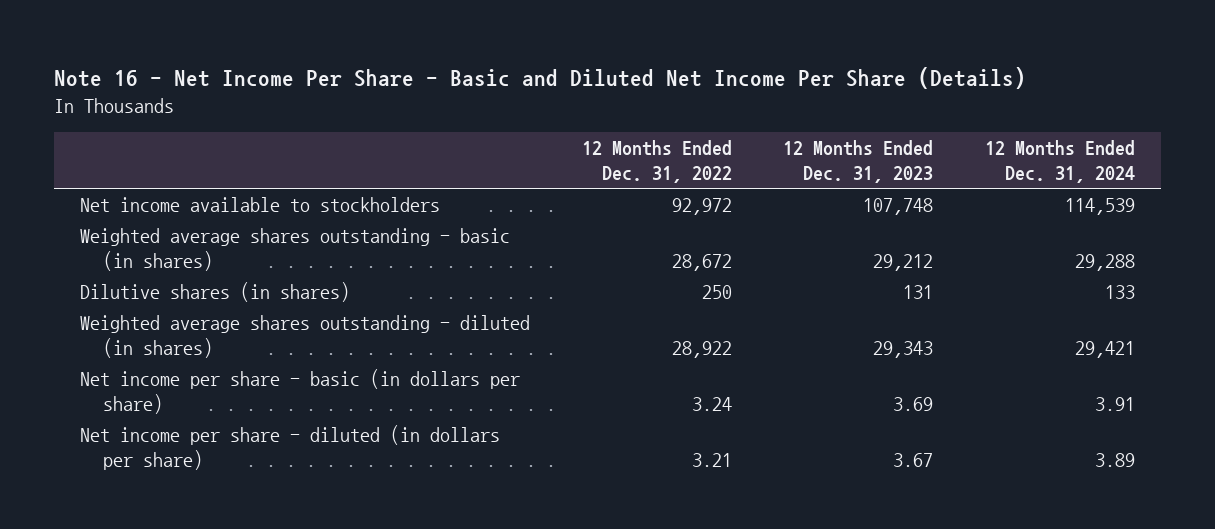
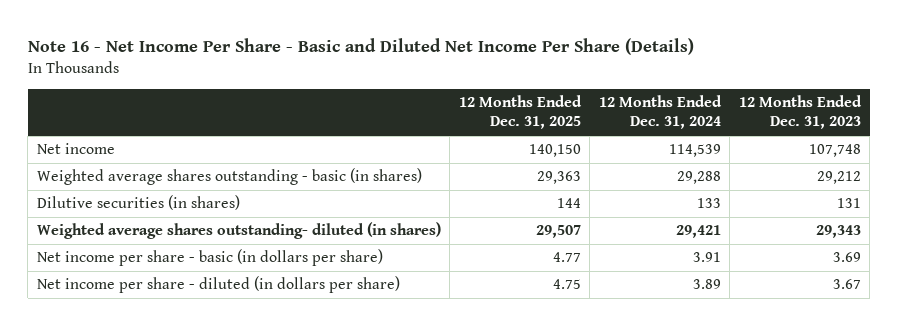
- | 12 Months Ended Dec. 31, 2022 | 12 Months Ended Dec. 31, 2023 | 12 Months Ended Dec. 31, 2024
+ | 12 Months Ended Dec. 31, 2025 | 12 Months Ended Dec. 31, 2024 | 12 Months Ended Dec. 31, 2023
- Net income available to stockholders | 92,972 | 107,748 | 114,539
+ Net income | 140,150 | 114,539 | 107,748
- Dilutive shares (in shares) | 250 | 131 | 133
- Weighted average shares outstanding - diluted (in shares) | 28,922 | 29,343 | 29,421
+ Dilutive securities (in shares) | 144 | 133 | 131
+ Weighted average shares outstanding- diluted (in shares) | 29,507 | 29,421 | 29,343

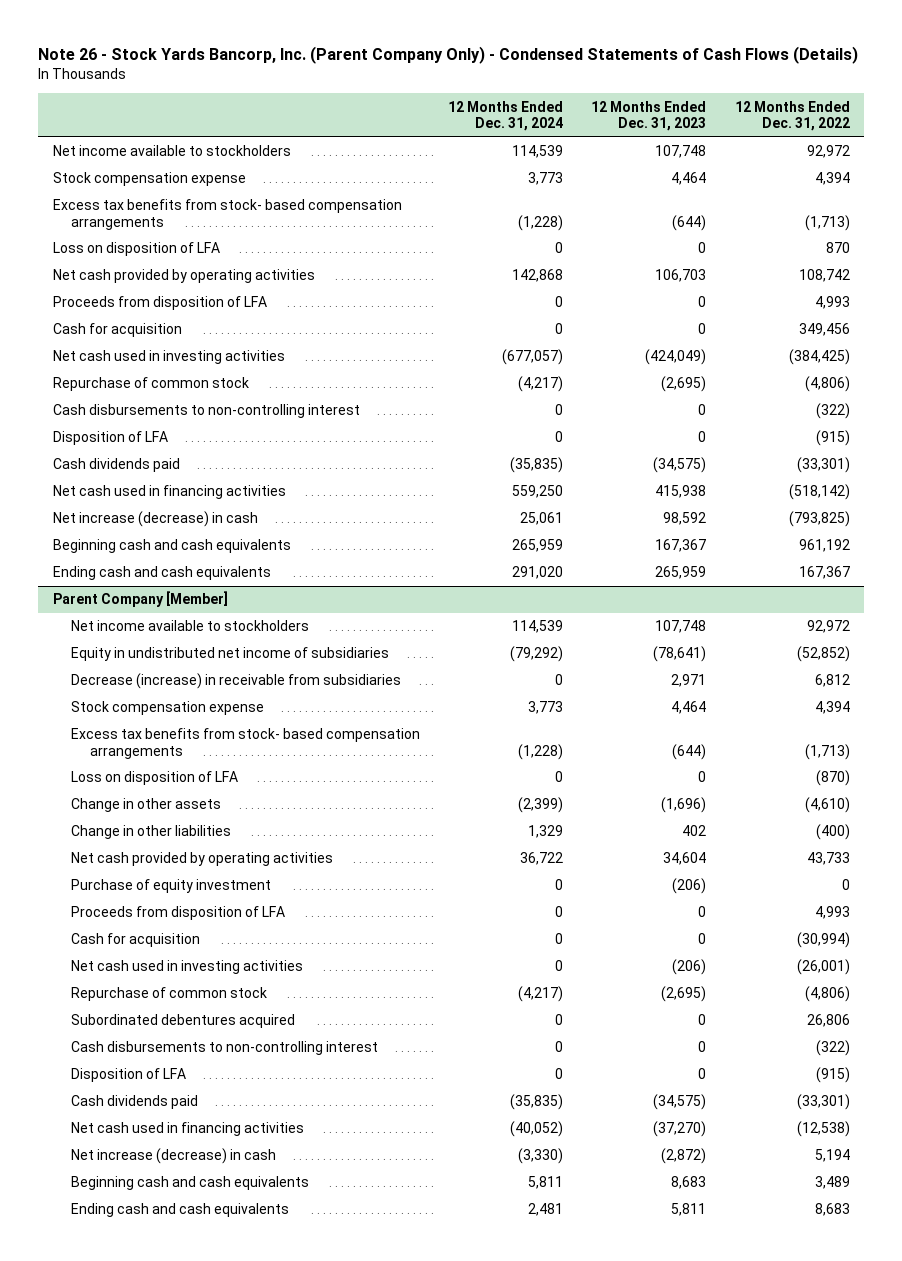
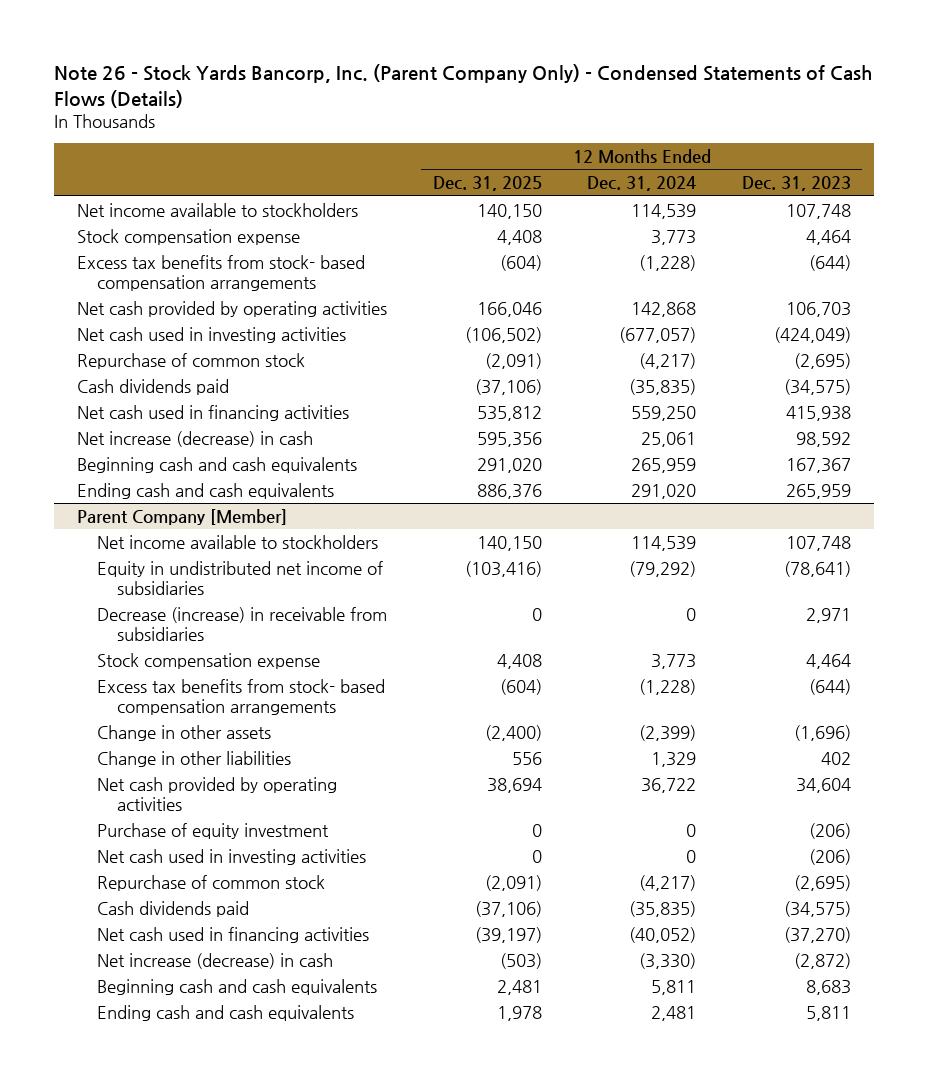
- | 12 Months Ended Dec. 31, 2024 | 12 Months Ended Dec. 31, 2023 | 12 Months Ended Dec. 31, 2022
+ | 12 Months Ended Dec. 31, 2025 | 12 Months Ended Dec. 31, 2024 | 12 Months Ended Dec. 31, 2023
- Loss on disposition of LFA | 0 | 0 | 870
- Proceeds from disposition of LFA | 0 | 0 | 4,993
- Cash for acquisition | 0 | 0 | 349,456
- Cash disbursements to non-controlling interest | 0 | 0 | (322)
- Disposition of LFA | 0 | 0 | (915)
@ Parent Company [Member]
- Loss on disposition of LFA | 0 | 0 | (870)
- Proceeds from disposition of LFA | 0 | 0 | 4,993
- Cash for acquisition | 0 | 0 | (30,994)
- Subordinated debentures acquired | 0 | 0 | 26,806
- Cash disbursements to non-controlling interest | 0 | 0 | (322)
- Disposition of LFA | 0 | 0 | (915)

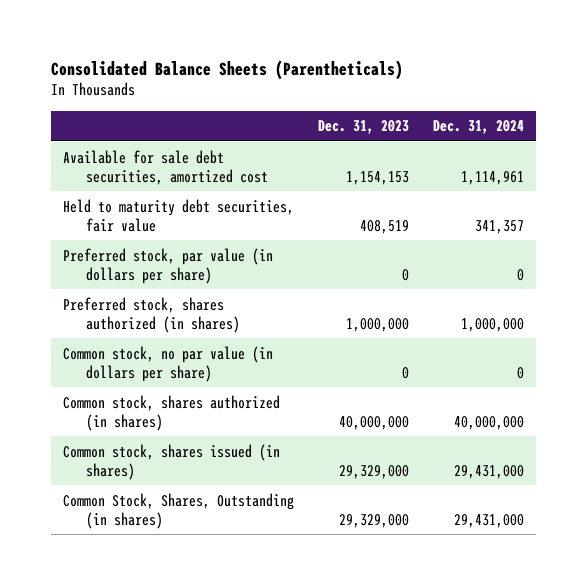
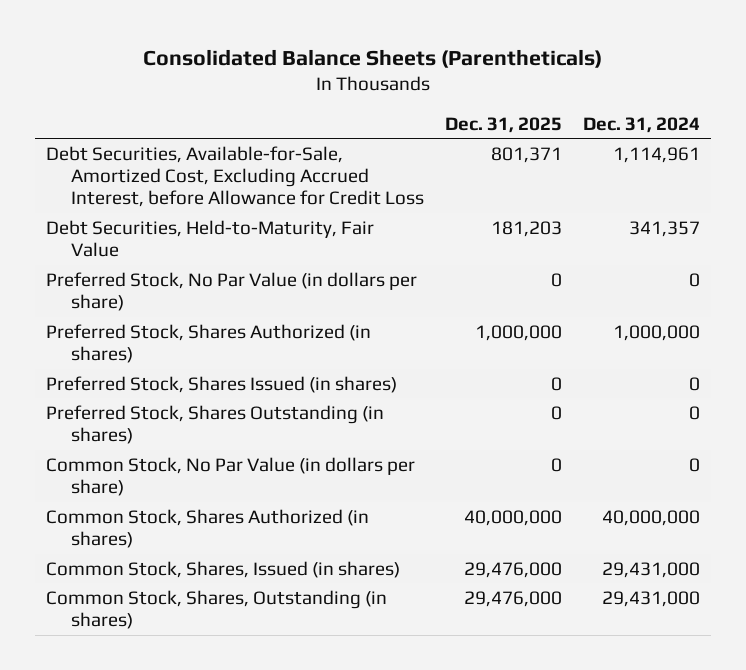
- | Dec. 31, 2023 | Dec. 31, 2024
+ | Dec. 31, 2025 | Dec. 31, 2024
- Available for sale debt securities, amortized cost | 1,154,153 | 1,114,961
- Held to maturity debt securities, fair value | 408,519 | 341,357
- Preferred stock, par value (in dollars per share) | 0 | 0
- Preferred stock, shares authorized (in shares) | 1,000,000 | 1,000,000
- Common stock, no par value (in dollars per share) | 0 | 0
- Common stock, shares authorized (in shares) | 40,000,000 | 40,000,000
- Common stock, shares issued (in shares) | 29,329,000 | 29,431,000
+ Debt Securities, Available-for-Sale, Amortized Cost, Excluding Accrued Interest, before Allowance for Credit Loss | 801,371 | 1,114,961
+ Debt Securities, Held-to-Maturity, Fair Value | 181,203 | 341,357
+ Preferred Stock, No Par Value (in dollars per share) | 0 | 0
+ Preferred Stock, Shares Authorized (in shares) | 1,000,000 | 1,000,000
+ Preferred Stock, Shares Issued (in shares) | 0 | 0
+ Preferred Stock, Shares Outstanding (in shares) | 0 | 0
+ Common Stock, No Par Value (in dollars per share) | 0 | 0
+ Common Stock, Shares Authorized (in shares) | 40,000,000 | 40,000,000
+ Common Stock, Shares, Issued (in shares) | 29,476,000 | 29,431,000

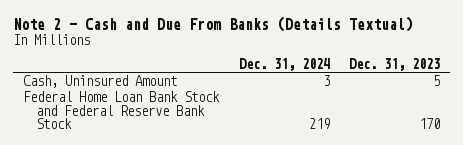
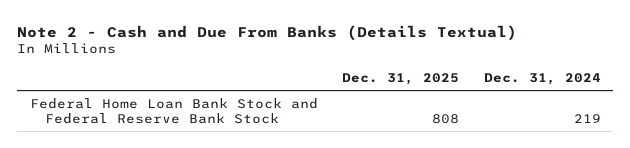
- | Dec. 31, 2024 | Dec. 31, 2023
+ | Dec. 31, 2025 | Dec. 31, 2024
- Cash, Uninsured Amount | 3 | 5

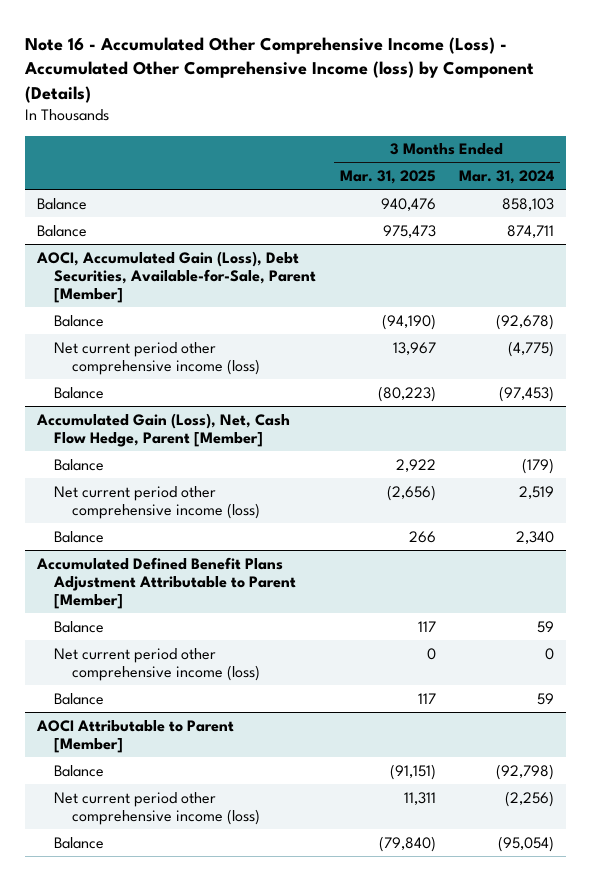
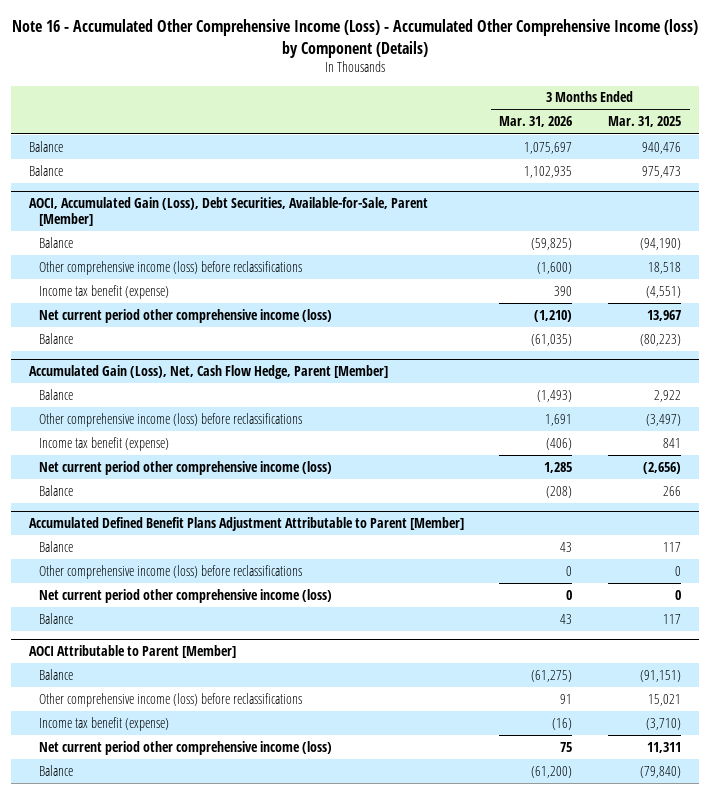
- | 3 Months Ended Mar. 31, 2025 | 3 Months Ended Mar. 31, 2024
+ | 3 Months Ended Mar. 31, 2026 | 3 Months Ended Mar. 31, 2025
@ AOCI, Accumulated Gain (Loss), Debt Securities, Available-for-Sale, Parent [Member]
+ Other comprehensive income (loss) before reclassifications | (1,600) | 18,518
+ Income tax benefit (expense) | 390 | (4,551)
@ Accumulated Gain (Loss), Net, Cash Flow Hedge, Parent [Member]
+ Other comprehensive income (loss) before reclassifications | 1,691 | (3,497)
+ Income tax benefit (expense) | (406) | 841
@ Accumulated Defined Benefit Plans Adjustment Attributable to Parent [Member]
+ Other comprehensive income (loss) before reclassifications | 0 | 0
@ AOCI Attributable to Parent [Member]
+ Other comprehensive income (loss) before reclassifications | 91 | 15,021
+ Income tax benefit (expense) | (16) | (3,710)

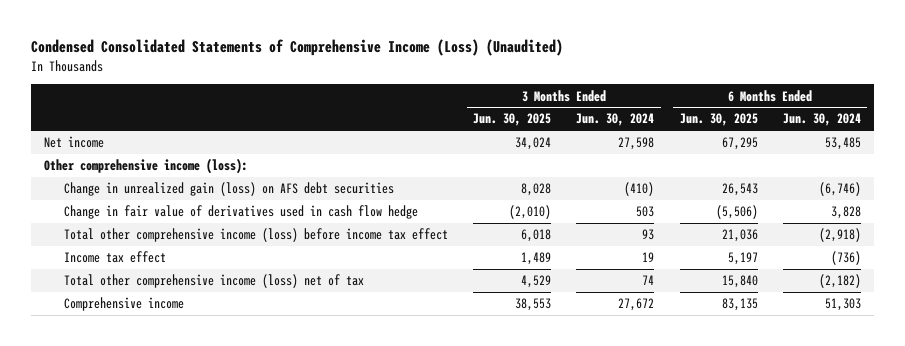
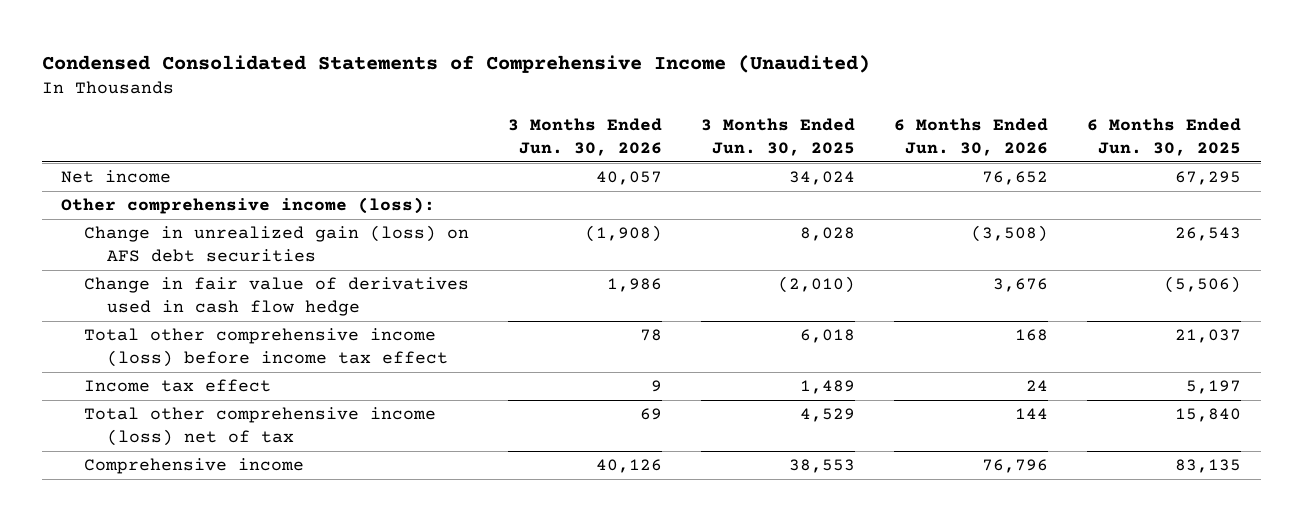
- Condensed Consolidated Statements of Comprehensive Income (Loss) (Unaudited)
+ Condensed Consolidated Statements of Comprehensive Income (Unaudited)
- | 3 Months Ended Jun. 30, 2025 | 3 Months Ended Jun. 30, 2024 | 6 Months Ended Jun. 30, 2025 | 6 Months Ended Jun. 30, 2024
+ | 3 Months Ended Jun. 30, 2026 | 3 Months Ended Jun. 30, 2025 | 6 Months Ended Jun. 30, 2026 | 6 Months Ended Jun. 30, 2025
- Total other comprehensive income (loss) before income tax effect | 6,018 | 93 | 21,036 | (2,918)
+ Total other comprehensive income (loss) before income tax effect | 78 | 6,018 | 168 | 21,037

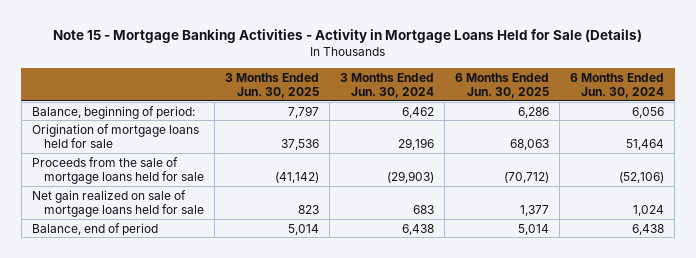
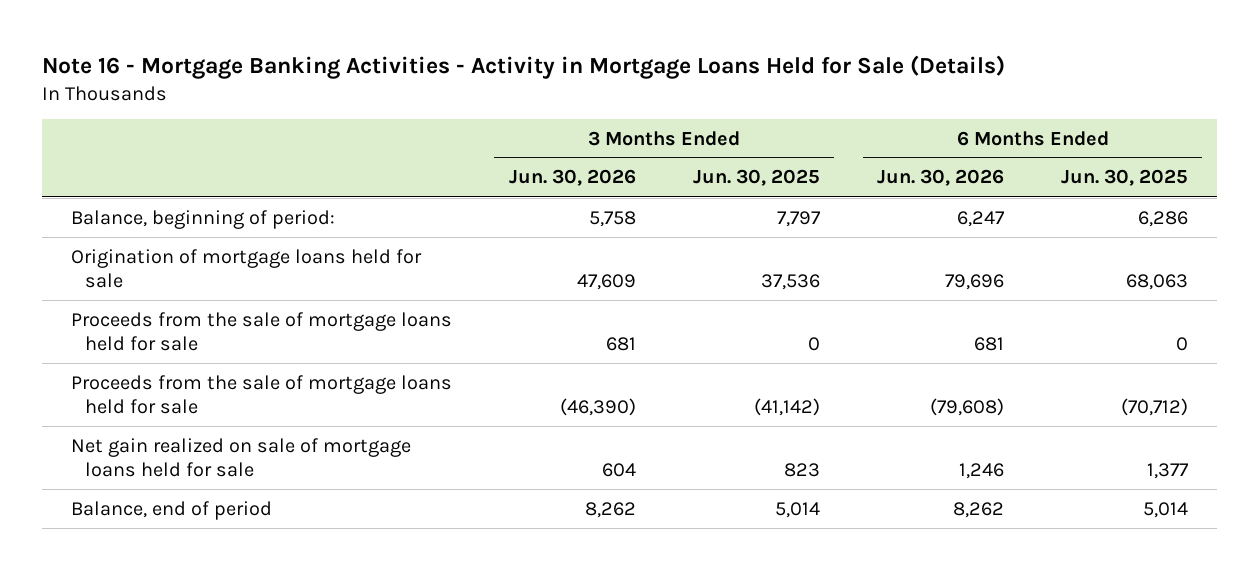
- Note 15 - Mortgage Banking Activities - Activity in Mortgage Loans Held for Sale (Details)
+ Note 16 - Mortgage Banking Activities - Activity in Mortgage Loans Held for Sale (Details)
- | 3 Months Ended Jun. 30, 2025 | 3 Months Ended Jun. 30, 2024 | 6 Months Ended Jun. 30, 2025 | 6 Months Ended Jun. 30, 2024
+ | 3 Months Ended Jun. 30, 2026 | 3 Months Ended Jun. 30, 2025 | 6 Months Ended Jun. 30, 2026 | 6 Months Ended Jun. 30, 2025
+ Proceeds from the sale of mortgage loans held for sale | 681 | 0 | 681 | 0

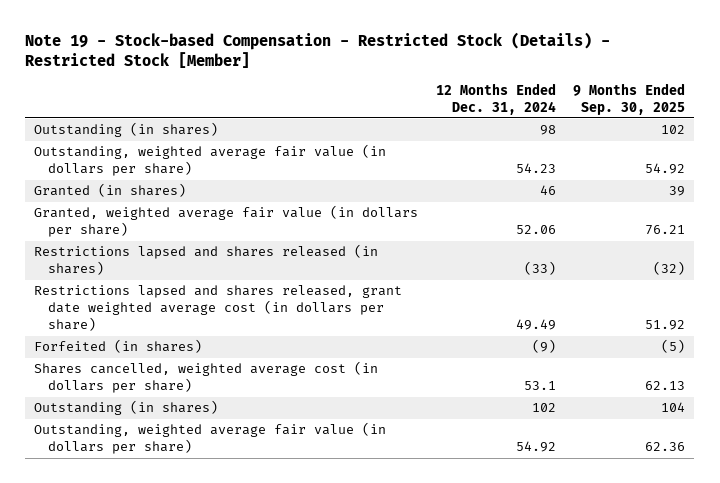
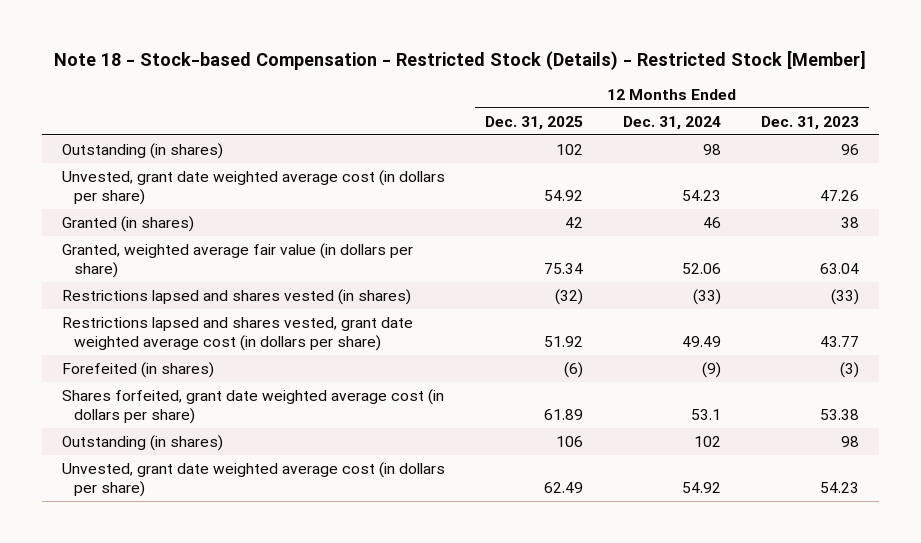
- Note 19 - Stock-based Compensation - Restricted Stock (Details) - Restricted Stock [Member]
+ Note 18 - Stock-based Compensation - Restricted Stock (Details) - Restricted Stock [Member]
- | 12 Months Ended Dec. 31, 2024 | 9 Months Ended Sep. 30, 2025
+ | 12 Months Ended Dec. 31, 2025 | 12 Months Ended Dec. 31, 2024 | 12 Months Ended Dec. 31, 2023
- Outstanding, weighted average fair value (in dollars per share) | 54.23 | 54.92
+ Unvested, grant date weighted average cost (in dollars per share) | 54.92 | 54.23 | 47.26
- Restrictions lapsed and shares released (in shares) | (33) | (32)
- Restrictions lapsed and shares released, grant date weighted average cost (in dollars per share) | 49.49 | 51.92
- Forfeited (in shares) | (9) | (5)
- Shares cancelled, weighted average cost (in dollars per share) | 53.1 | 62.13
+ Restrictions lapsed and shares vested (in shares) | (32) | (33) | (33)
+ Restrictions lapsed and shares vested, grant date weighted average cost (in dollars per share) | 51.92 | 49.49 | 43.77
+ Forefeited (in shares) | (6) | (9) | (3)
+ Shares forfeited, grant date weighted average cost (in dollars per share) | 61.89 | 53.1 | 53.38
- Outstanding, weighted average fair value (in dollars per share) | 54.92 | 62.36
+ Unvested, grant date weighted average cost (in dollars per share) | 62.49 | 54.92 | 54.23

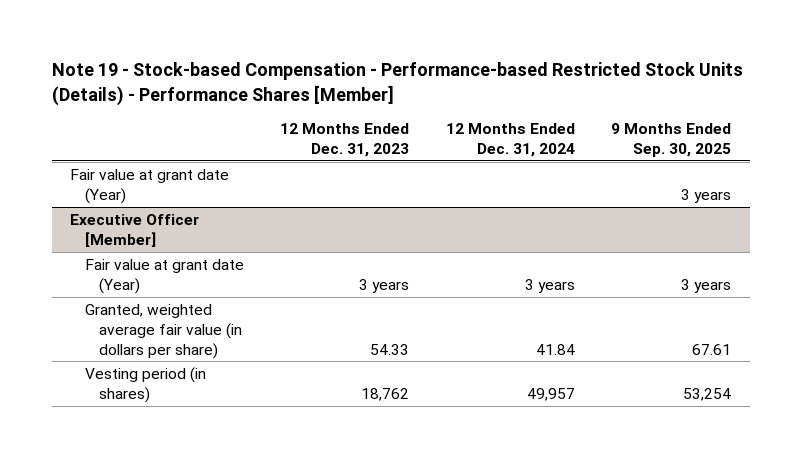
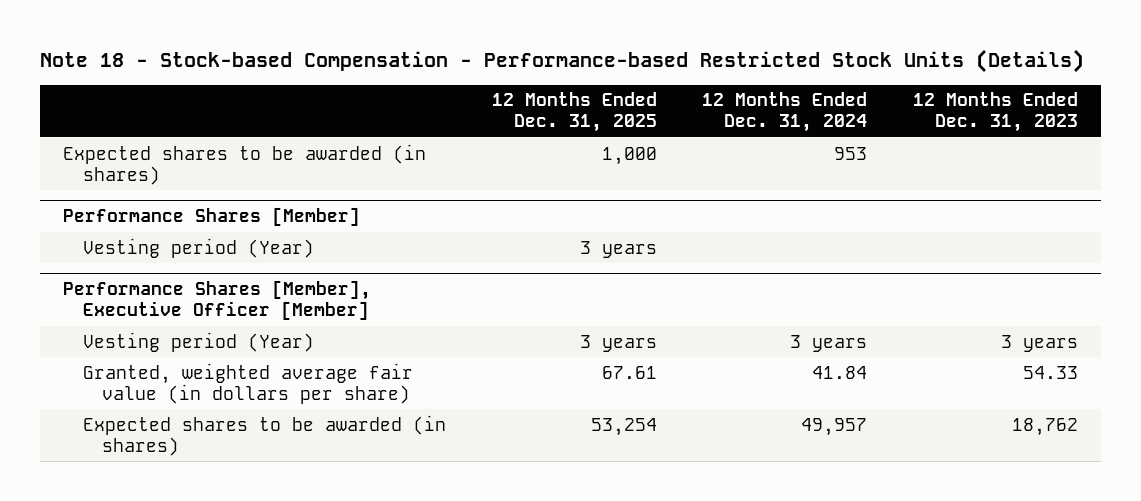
- Note 19 - Stock-based Compensation - Performance-based Restricted Stock Units (Details) - Performance Shares [Member]
+ Note 18 - Stock-based Compensation - Performance-based Restricted Stock Units (Details)
- | 12 Months Ended Dec. 31, 2023 | 12 Months Ended Dec. 31, 2024 | 9 Months Ended Sep. 30, 2025
+ | 12 Months Ended Dec. 31, 2025 | 12 Months Ended Dec. 31, 2024 | 12 Months Ended Dec. 31, 2023
- Fair value at grant date (Year) | | | 3 years
- Executive Officer [Member]
- Fair value at grant date (Year) | 3 years | 3 years | 3 years
+ Expected shares to be awarded (in shares) | 1,000 | 953 |
+ Performance Shares [Member]
+ Vesting period (Year) | 3 years | |
+ Performance Shares [Member], Executive Officer [Member]
+ Vesting period (Year) | 3 years | 3 years | 3 years
- Vesting period (in shares) | 18,762 | 49,957 | 53,254
+ Expected shares to be awarded (in shares) | 53,254 | 49,957 | 18,762

